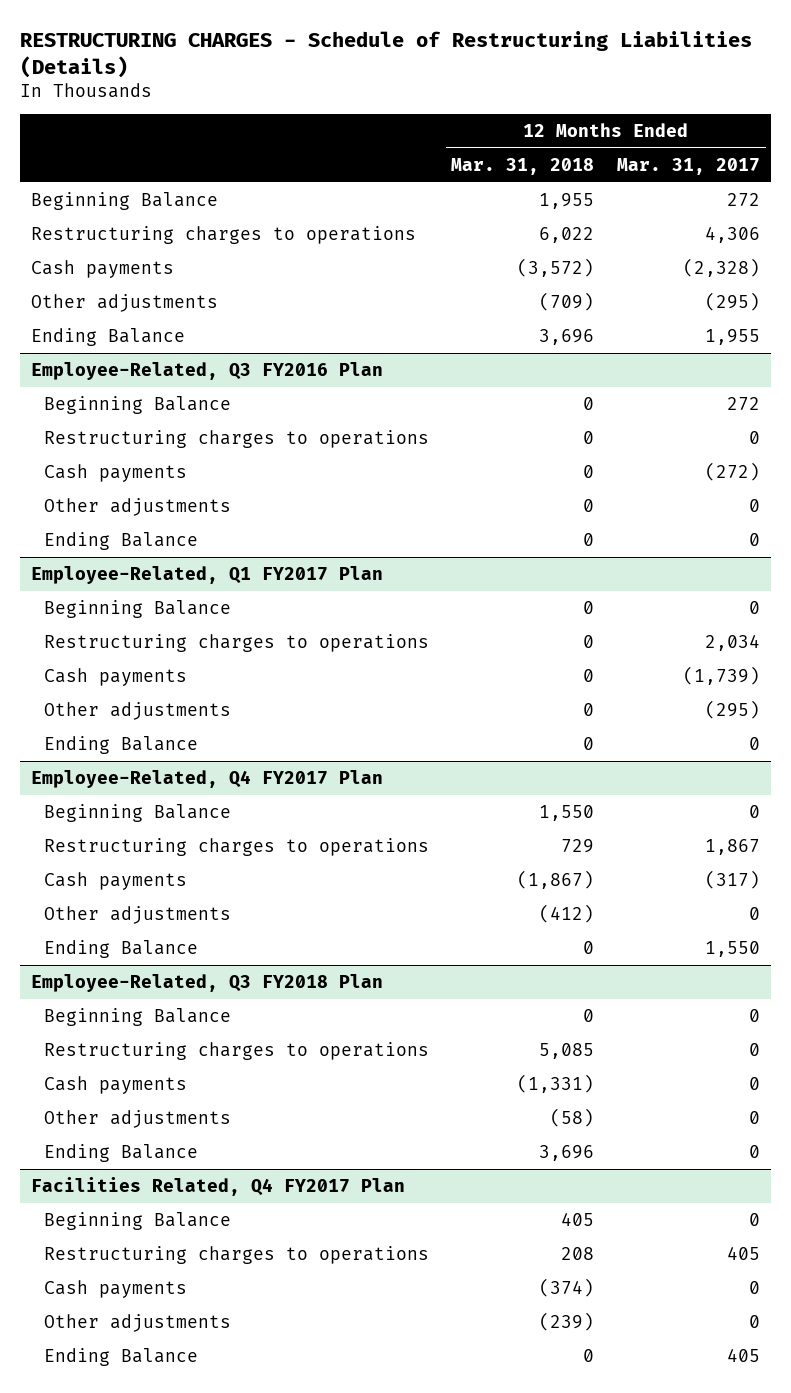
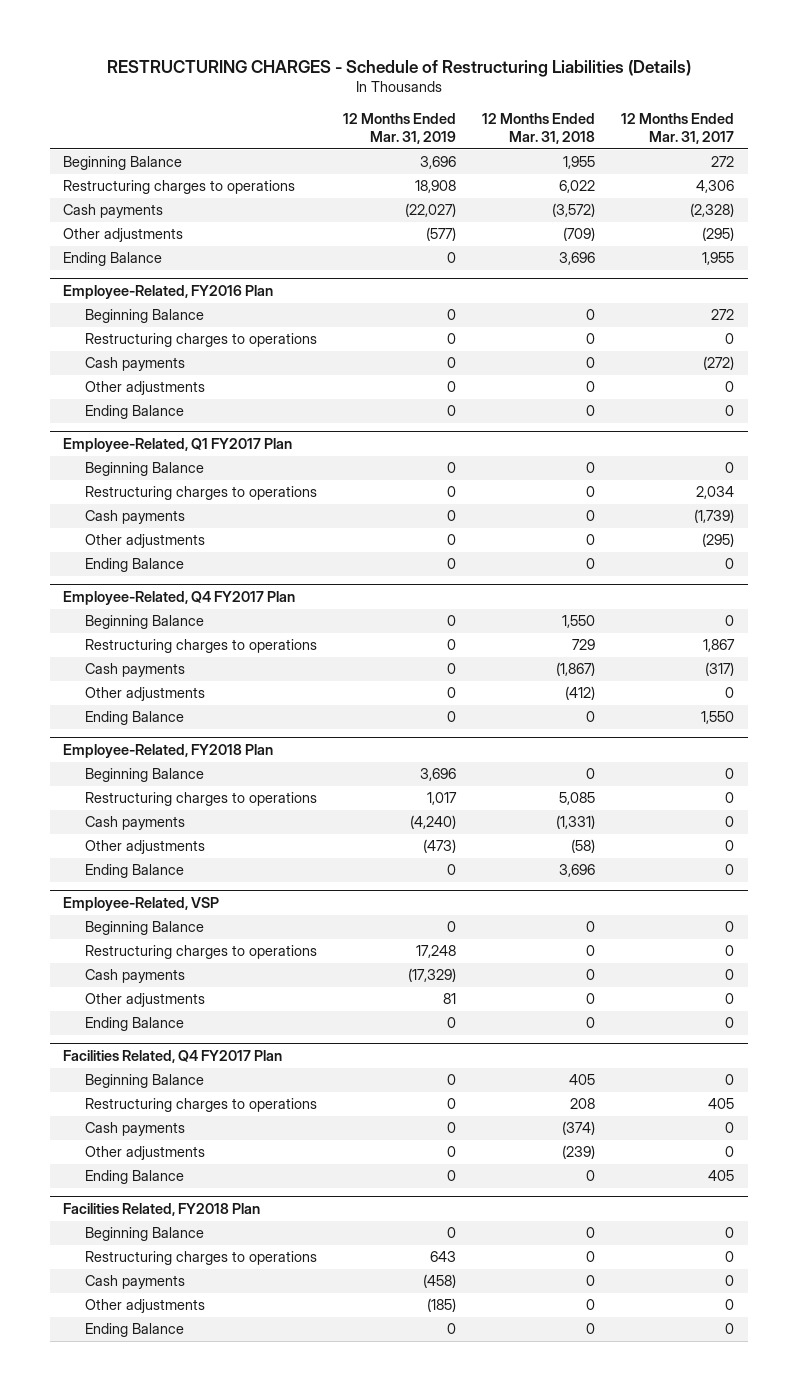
- | 12 Months Ended Mar. 31, 2018 | 12 Months Ended Mar. 31, 2017
+ | 12 Months Ended Mar. 31, 2019 | 12 Months Ended Mar. 31, 2018 | 12 Months Ended Mar. 31, 2017
- Employee-Related, Q3 FY2016 Plan
+ Employee-Related, FY2016 Plan
- Employee-Related, Q3 FY2018 Plan
+ Employee-Related, FY2018 Plan
+ Employee-Related, VSP
+ Beginning Balance | 0 | 0 | 0
+ Restructuring charges to operations | 17,248 | 0 | 0
+ Cash payments | (17,329) | 0 | 0
+ Other adjustments | 81 | 0 | 0
+ Ending Balance | 0 | 0 | 0
+ Facilities Related, FY2018 Plan
+ Beginning Balance | 0 | 0 | 0
+ Restructuring charges to operations | 643 | 0 | 0
+ Cash payments | (458) | 0 | 0
+ Other adjustments | (185) | 0 | 0
+ Ending Balance | 0 | 0 | 0

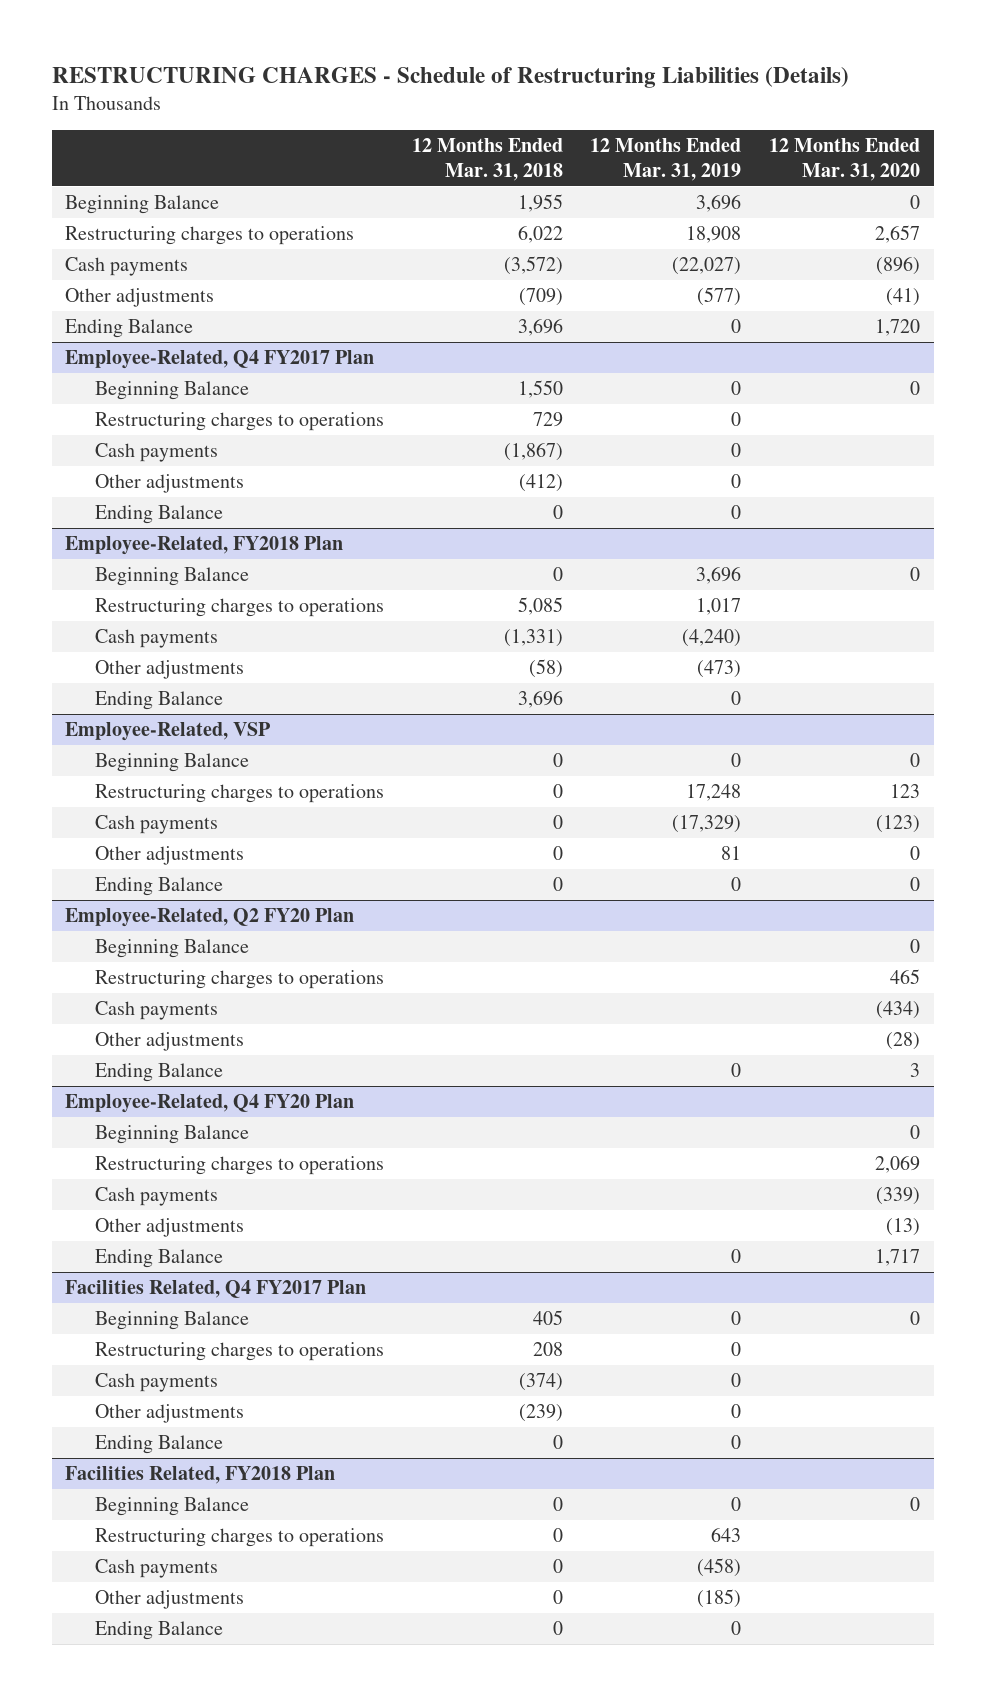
- | 12 Months Ended Mar. 31, 2019 | 12 Months Ended Mar. 31, 2018 | 12 Months Ended Mar. 31, 2017
+ | 12 Months Ended Mar. 31, 2018 | 12 Months Ended Mar. 31, 2019 | 12 Months Ended Mar. 31, 2020
- Employee-Related, FY2016 Plan
- Beginning Balance | 0 | 0 | 272
- Restructuring charges to operations | 0 | 0 | 0
- Cash payments | 0 | 0 | (272)
- Other adjustments | 0 | 0 | 0
- Ending Balance | 0 | 0 | 0
- Employee-Related, Q1 FY2017 Plan
- Beginning Balance | 0 | 0 | 0
- Restructuring charges to operations | 0 | 0 | 2,034
- Cash payments | 0 | 0 | (1,739)
- Other adjustments | 0 | 0 | (295)
- Ending Balance | 0 | 0 | 0
+ Employee-Related, Q2 FY20 Plan
+ Beginning Balance | | | 0
+ Restructuring charges to operations | | | 465
+ Cash payments | | | (434)
+ Other adjustments | | | (28)
+ Ending Balance | | 0 | 3
+ Employee-Related, Q4 FY20 Plan
+ Beginning Balance | | | 0
+ Restructuring charges to operations | | | 2,069
+ Cash payments | | | (339)
+ Other adjustments | | | (13)
+ Ending Balance | | 0 | 1,717

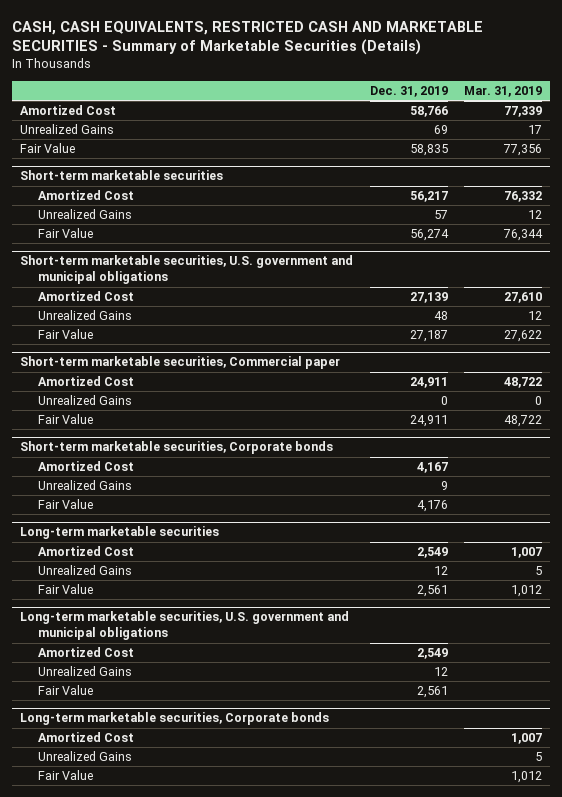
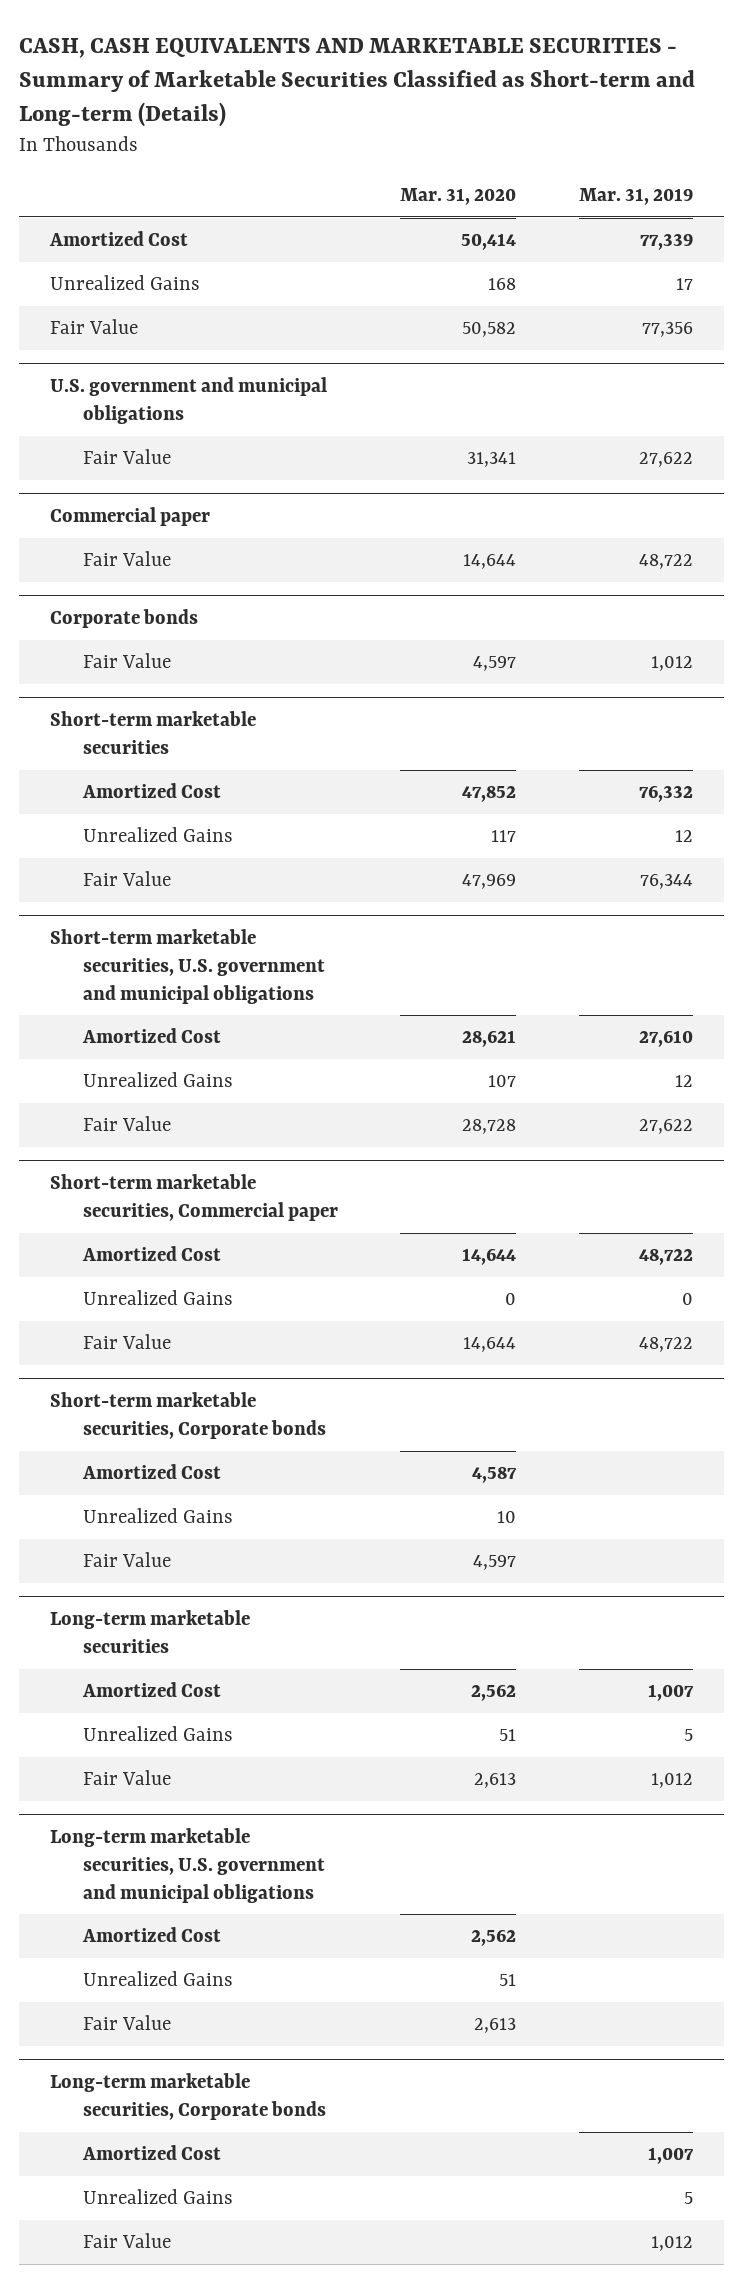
- CASH, CASH EQUIVALENTS, RESTRICTED CASH AND MARKETABLE SECURITIES - Summary of Marketable Securities (Details)
+ CASH, CASH EQUIVALENTS AND MARKETABLE SECURITIES - Summary of Marketable Securities Classified as Short-term and Long-term (Details)
- | Dec. 31, 2019 | Mar. 31, 2019
+ | Mar. 31, 2020 | Mar. 31, 2019
+ U.S. government and municipal obligations
+ Fair Value | 31,341 | 27,622
+ Commercial paper
+ Fair Value | 14,644 | 48,722
+ Corporate bonds
+ Fair Value | 4,597 | 1,012

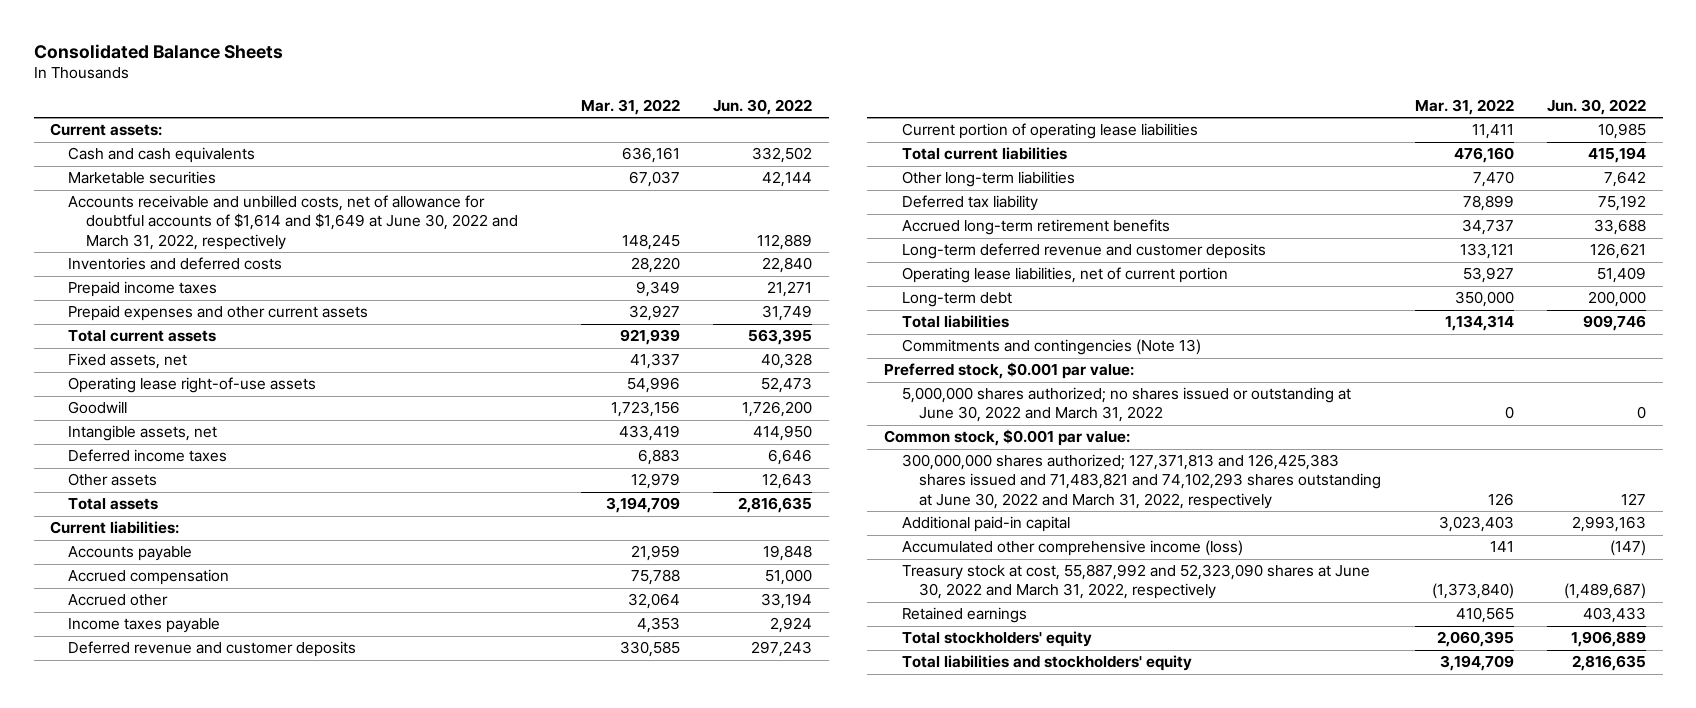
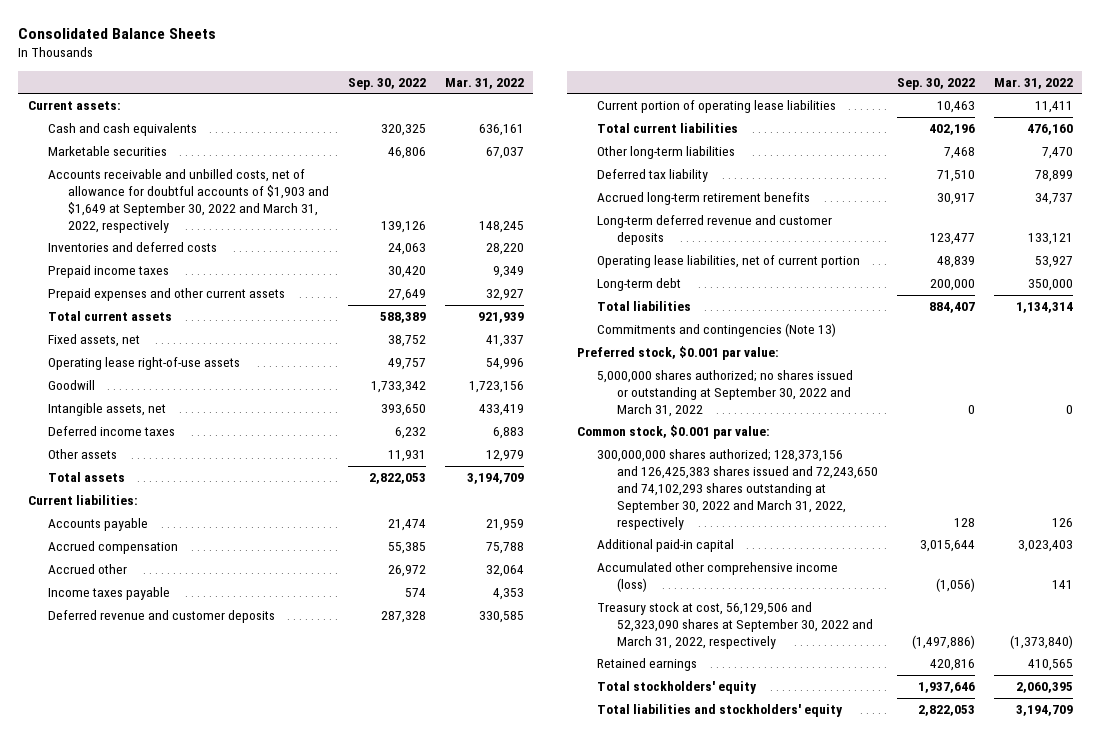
- | Mar. 31, 2022 | Jun. 30, 2022
+ | Sep. 30, 2022 | Mar. 31, 2022
- Accounts receivable and unbilled costs, net of allowance for doubtful accounts of $1,614 and $1,649 at June 30, 2022 and March 31, 2022, respectively | 148,245 | 112,889
+ Accounts receivable and unbilled costs, net of allowance for doubtful accounts of $1,903 and $1,649 at September 30, 2022 and March 31, 2022, respectively | 139,126 | 148,245
- 5,000,000 shares authorized; no shares issued or outstanding at June 30, 2022 and March 31, 2022 | 0 | 0
+ 5,000,000 shares authorized; no shares issued or outstanding at September 30, 2022 and March 31, 2022 | 0 | 0
- 300,000,000 shares authorized; 127,371,813 and 126,425,383 shares issued and 71,483,821 and 74,102,293 shares outstanding at June 30, 2022 and March 31, 2022, respectively | 126 | 127
+ 300,000,000 shares authorized; 128,373,156 and 126,425,383 shares issued and 72,243,650 and 74,102,293 shares outstanding at September 30, 2022 and March 31, 2022, respectively | 128 | 126
- Treasury stock at cost, 55,887,992 and 52,323,090 shares at June 30, 2022 and March 31, 2022, respectively | (1,373,840) | (1,489,687)
+ Treasury stock at cost, 56,129,506 and 52,323,090 shares at September 30, 2022 and March 31, 2022, respectively | (1,497,886) | (1,373,840)

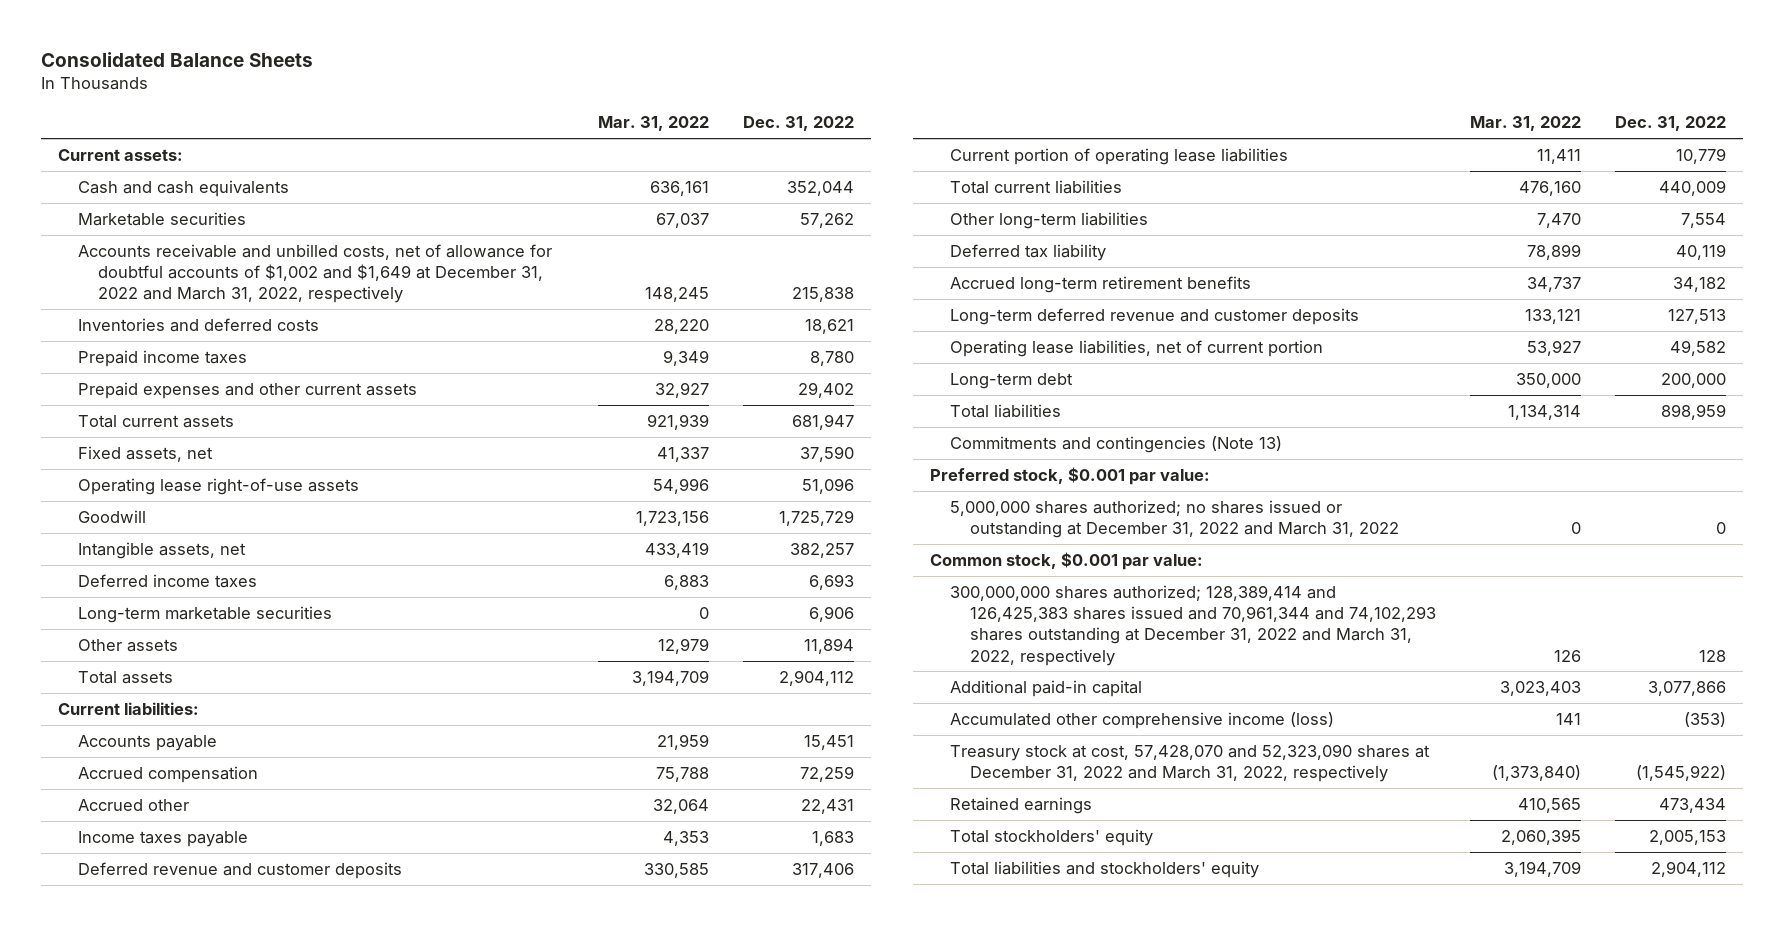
- | Sep. 30, 2022 | Mar. 31, 2022
+ | Mar. 31, 2022 | Dec. 31, 2022
- Accounts receivable and unbilled costs, net of allowance for doubtful accounts of $1,903 and $1,649 at September 30, 2022 and March 31, 2022, respectively | 139,126 | 148,245
+ Accounts receivable and unbilled costs, net of allowance for doubtful accounts of $1,002 and $1,649 at December 31, 2022 and March 31, 2022, respectively | 148,245 | 215,838
+ Long-term marketable securities | 0 | 6,906
- 5,000,000 shares authorized; no shares issued or outstanding at September 30, 2022 and March 31, 2022 | 0 | 0
+ 5,000,000 shares authorized; no shares issued or outstanding at December 31, 2022 and March 31, 2022 | 0 | 0
- 300,000,000 shares authorized; 128,373,156 and 126,425,383 shares issued and 72,243,650 and 74,102,293 shares outstanding at September 30, 2022 and March 31, 2022, respectively | 128 | 126
+ 300,000,000 shares authorized; 128,389,414 and 126,425,383 shares issued and 70,961,344 and 74,102,293 shares outstanding at December 31, 2022 and March 31, 2022, respectively | 126 | 128
- Treasury stock at cost, 56,129,506 and 52,323,090 shares at September 30, 2022 and March 31, 2022, respectively | (1,497,886) | (1,373,840)
+ Treasury stock at cost, 57,428,070 and 52,323,090 shares at December 31, 2022 and March 31, 2022, respectively | (1,373,840) | (1,545,922)

